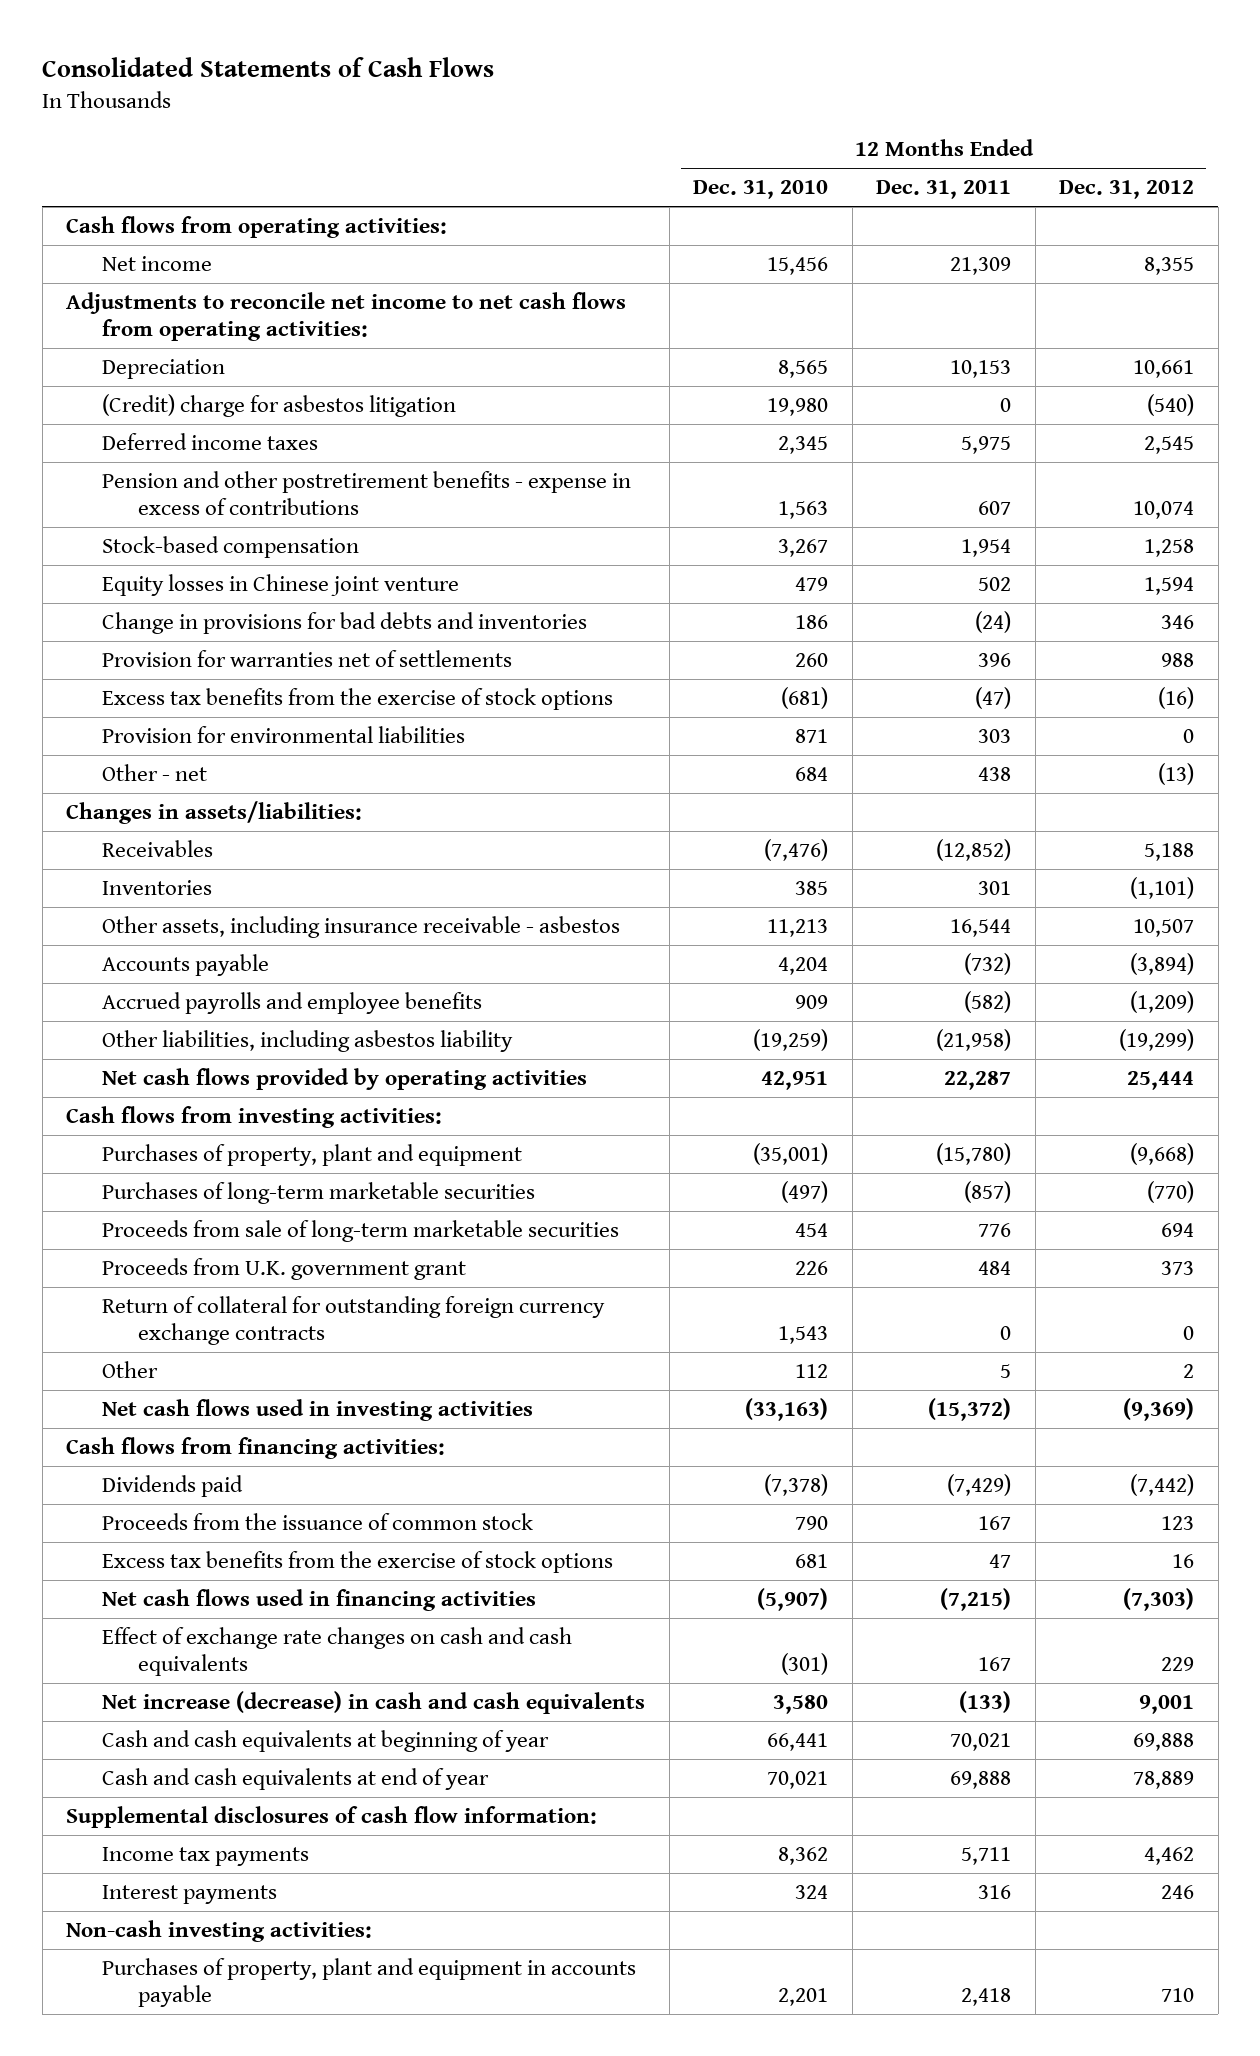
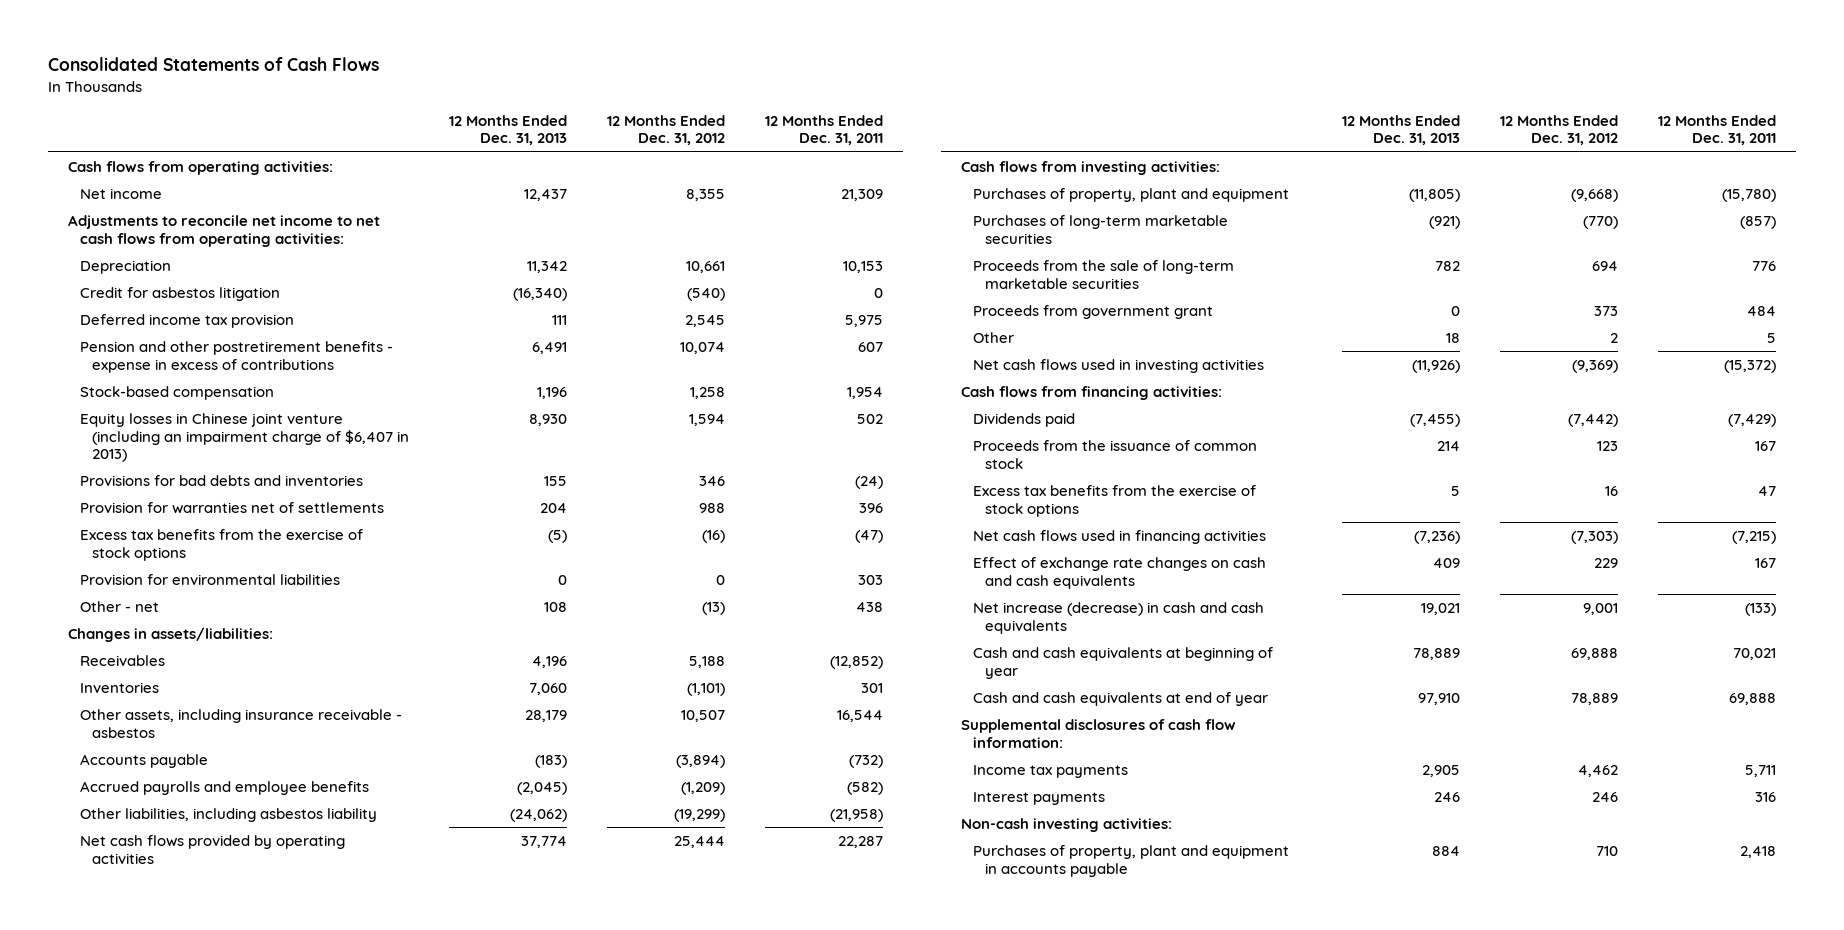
- | 12 Months Ended Dec. 31, 2010 | 12 Months Ended Dec. 31, 2011 | 12 Months Ended Dec. 31, 2012
+ | 12 Months Ended Dec. 31, 2013 | 12 Months Ended Dec. 31, 2012 | 12 Months Ended Dec. 31, 2011
- (Credit) charge for asbestos litigation | 19,980 | 0 | (540)
- Deferred income taxes | 2,345 | 5,975 | 2,545
+ Credit for asbestos litigation | (16,340) | (540) | 0
+ Deferred income tax provision | 111 | 2,545 | 5,975
- Equity losses in Chinese joint venture | 479 | 502 | 1,594
- Change in provisions for bad debts and inventories | 186 | (24) | 346
+ Equity losses in Chinese joint venture (including an impairment charge of $6,407 in 2013) | 8,930 | 1,594 | 502
+ Provisions for bad debts and inventories | 155 | 346 | (24)
- Proceeds from sale of long-term marketable securities | 454 | 776 | 694
- Proceeds from U.K. government grant | 226 | 484 | 373
- Return of collateral for outstanding foreign currency exchange contracts | 1,543 | 0 | 0
+ Proceeds from the sale of long-term marketable securities | 782 | 694 | 776
+ Proceeds from government grant | 0 | 373 | 484

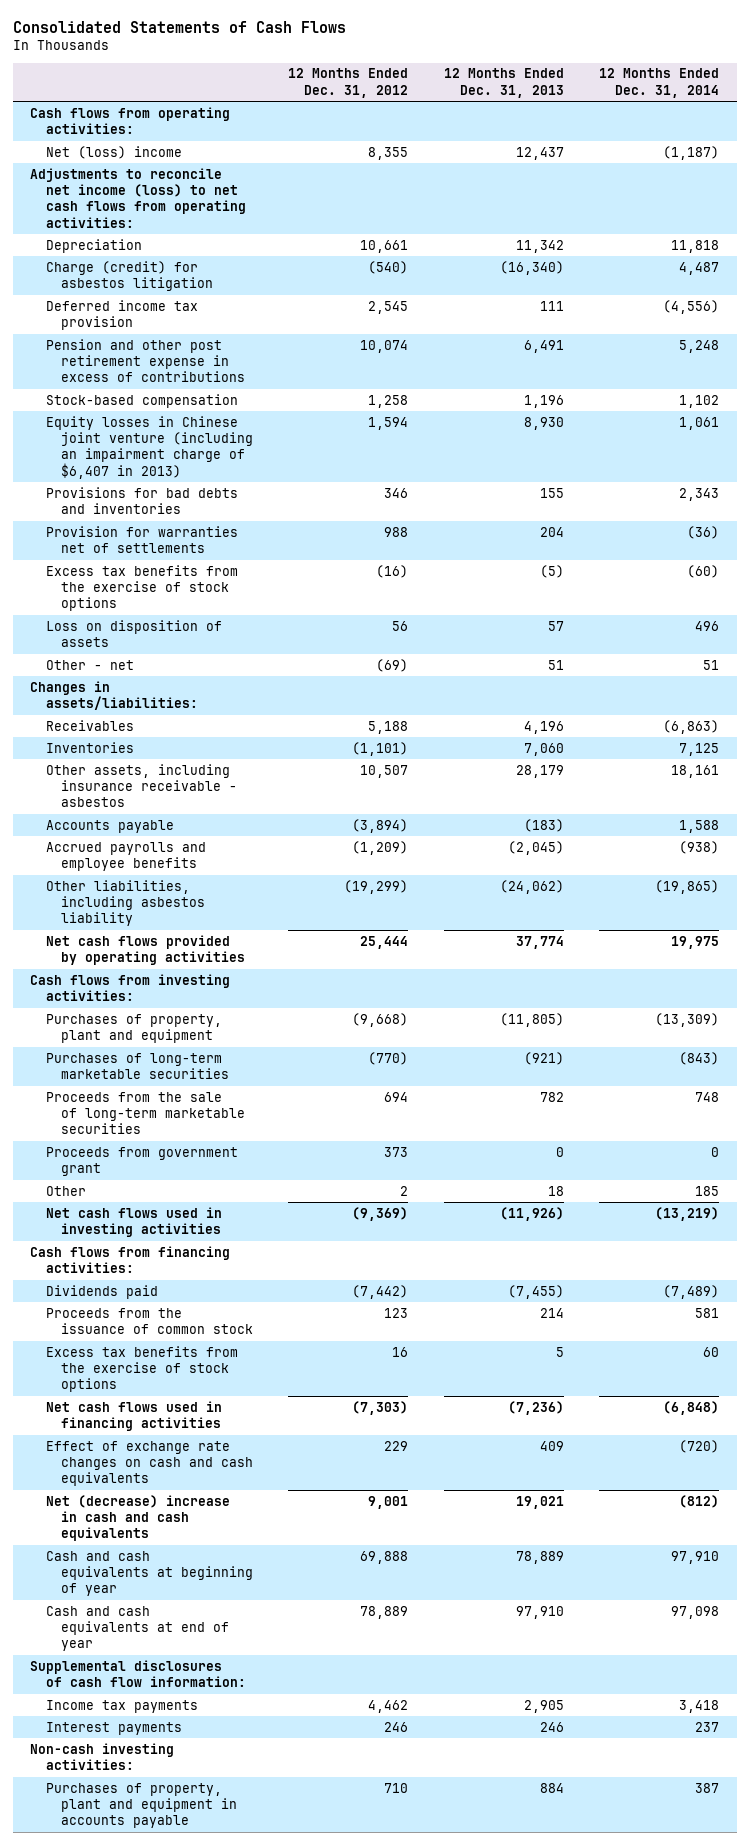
- | 12 Months Ended Dec. 31, 2013 | 12 Months Ended Dec. 31, 2012 | 12 Months Ended Dec. 31, 2011
+ | 12 Months Ended Dec. 31, 2012 | 12 Months Ended Dec. 31, 2013 | 12 Months Ended Dec. 31, 2014
- Net income | 12,437 | 8,355 | 21,309
- Adjustments to reconcile net income to net cash flows from operating activities:
+ Net (loss) income | 8,355 | 12,437 | (1,187)
+ Adjustments to reconcile net income (loss) to net cash flows from operating activities:
- Credit for asbestos litigation | (16,340) | (540) | 0
+ Charge (credit) for asbestos litigation | (540) | (16,340) | 4,487
- Pension and other postretirement benefits - expense in excess of contributions | 6,491 | 10,074 | 607
+ Pension and other post retirement expense in excess of contributions | 10,074 | 6,491 | 5,248
- Provision for environmental liabilities | 0 | 0 | 303
- Other - net | 108 | (13) | 438
+ Loss on disposition of assets | 56 | 57 | 496
+ Other - net | (69) | 51 | 51
- Net increase (decrease) in cash and cash equivalents | 19,021 | 9,001 | (133)
+ Net (decrease) increase in cash and cash equivalents | 9,001 | 19,021 | (812)

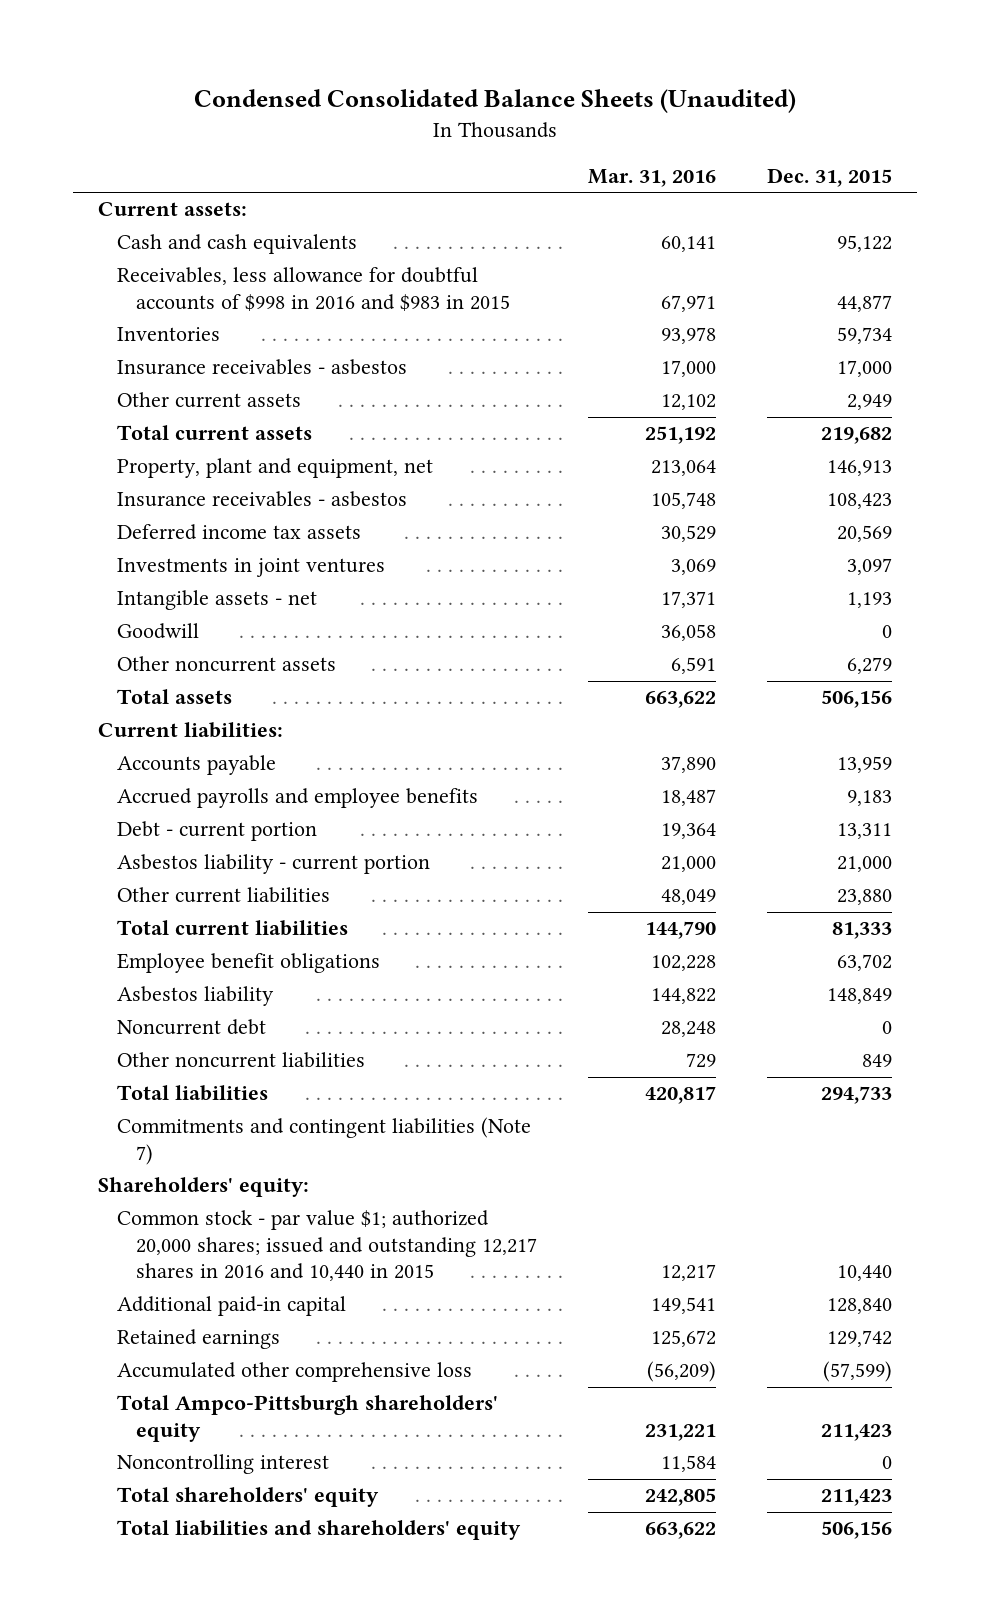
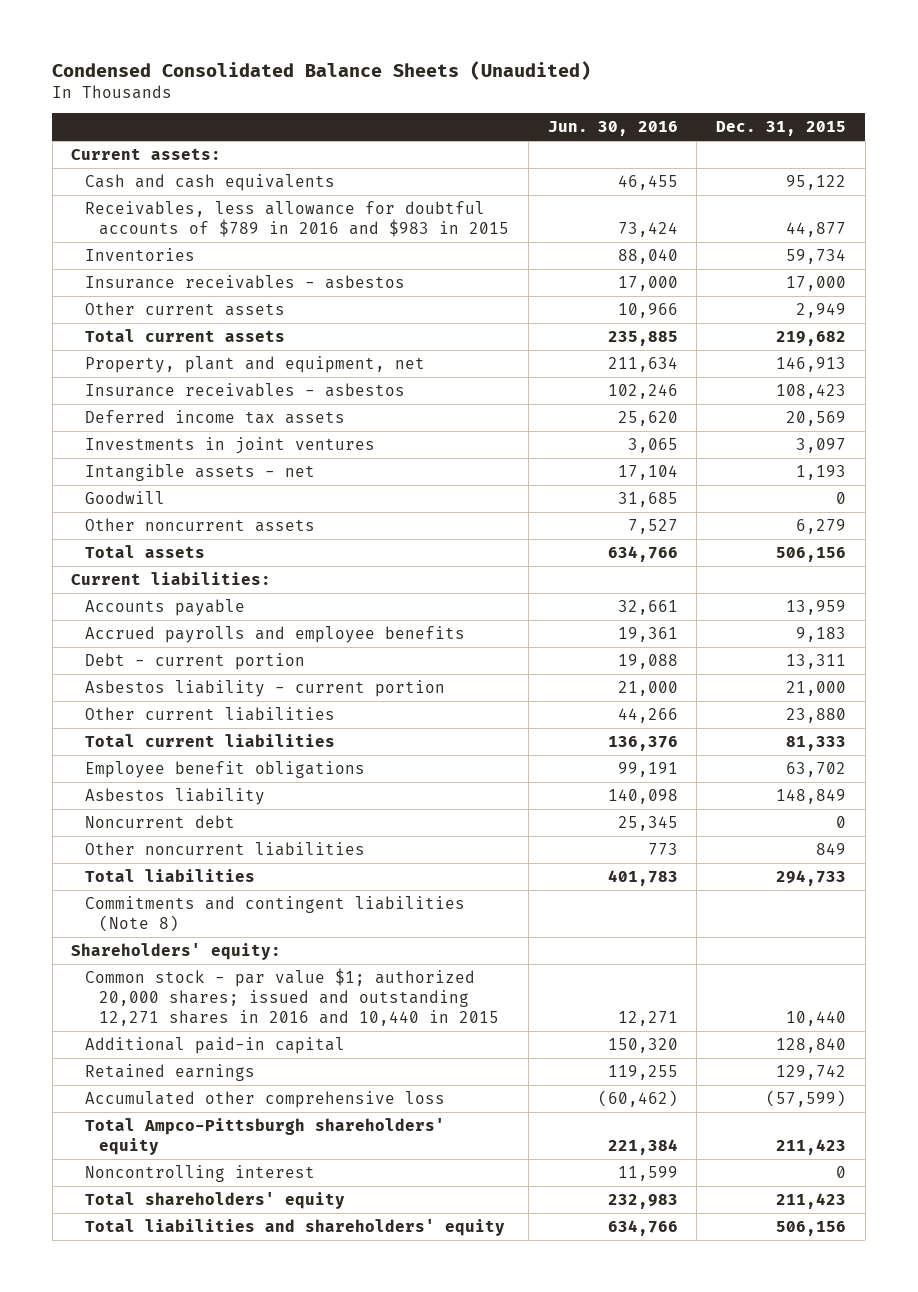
- | Mar. 31, 2016 | Dec. 31, 2015
+ | Jun. 30, 2016 | Dec. 31, 2015
- Receivables, less allowance for doubtful accounts of $998 in 2016 and $983 in 2015 | 67,971 | 44,877
+ Receivables, less allowance for doubtful accounts of $789 in 2016 and $983 in 2015 | 73,424 | 44,877
- Commitments and contingent liabilities (Note 7)
+ Commitments and contingent liabilities (Note 8)
- Common stock - par value $1; authorized 20,000 shares; issued and outstanding 12,217 shares in 2016 and 10,440 in 2015 | 12,217 | 10,440
+ Common stock - par value $1; authorized 20,000 shares; issued and outstanding 12,271 shares in 2016 and 10,440 in 2015 | 12,271 | 10,440

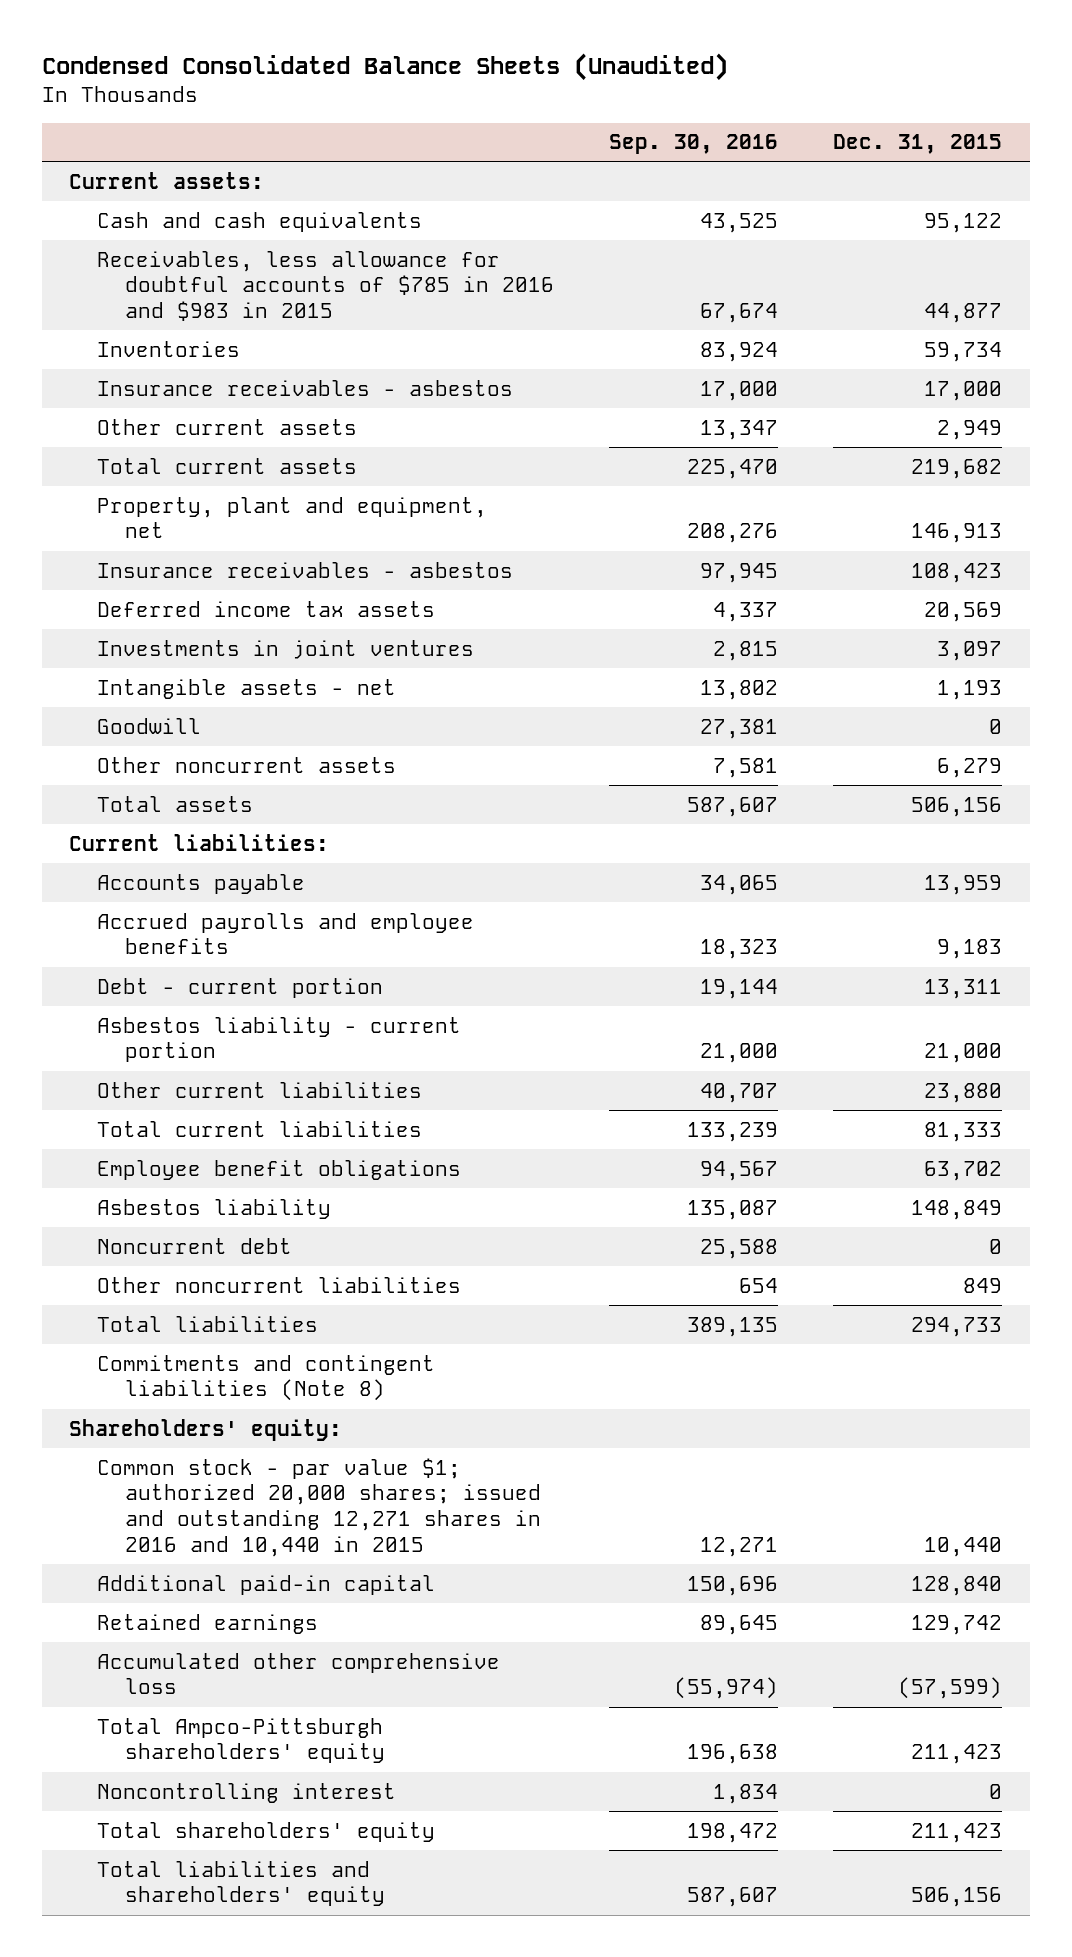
- | Jun. 30, 2016 | Dec. 31, 2015
+ | Sep. 30, 2016 | Dec. 31, 2015
- Receivables, less allowance for doubtful accounts of $789 in 2016 and $983 in 2015 | 73,424 | 44,877
+ Receivables, less allowance for doubtful accounts of $785 in 2016 and $983 in 2015 | 67,674 | 44,877

